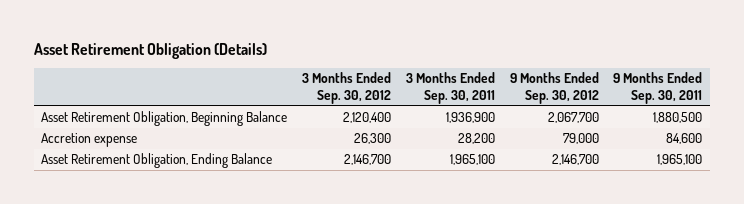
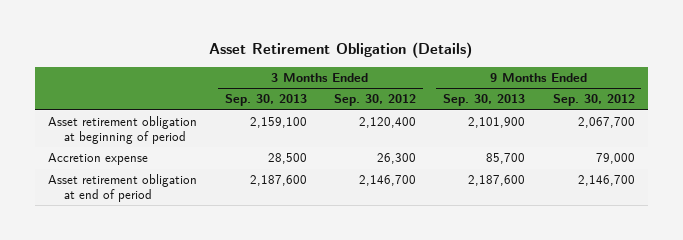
- | 3 Months Ended Sep. 30, 2012 | 3 Months Ended Sep. 30, 2011 | 9 Months Ended Sep. 30, 2012 | 9 Months Ended Sep. 30, 2011
+ | 3 Months Ended Sep. 30, 2013 | 3 Months Ended Sep. 30, 2012 | 9 Months Ended Sep. 30, 2013 | 9 Months Ended Sep. 30, 2012
- Asset Retirement Obligation, Beginning Balance | 2,120,400 | 1,936,900 | 2,067,700 | 1,880,500
+ Asset retirement obligation at beginning of period | 2,159,100 | 2,120,400 | 2,101,900 | 2,067,700
- Asset Retirement Obligation, Ending Balance | 2,146,700 | 1,965,100 | 2,146,700 | 1,965,100
+ Asset retirement obligation at end of period | 2,187,600 | 2,146,700 | 2,187,600 | 2,146,700

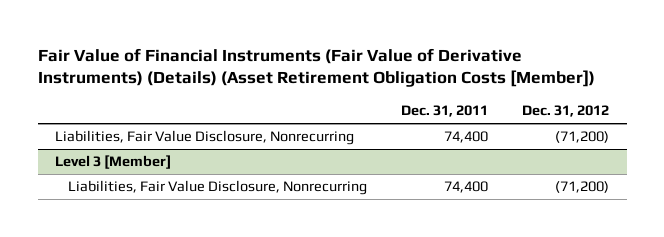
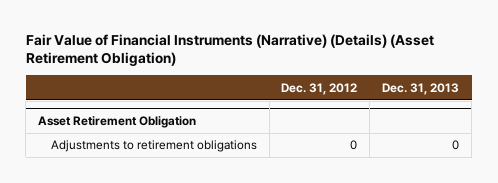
- Fair Value of Financial Instruments (Fair Value of Derivative Instruments) (Details) (Asset Retirement Obligation Costs [Member])
+ Fair Value of Financial Instruments (Narrative) (Details) (Asset Retirement Obligation)
- | Dec. 31, 2011 | Dec. 31, 2012
+ | Dec. 31, 2012 | Dec. 31, 2013
- Liabilities, Fair Value Disclosure, Nonrecurring | 74,400 | (71,200)
- Level 3 [Member]
- Liabilities, Fair Value Disclosure, Nonrecurring | 74,400 | (71,200)
+ Asset Retirement Obligation
+ Adjustments to retirement obligations | 0 | 0

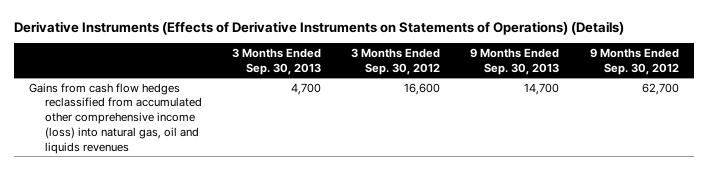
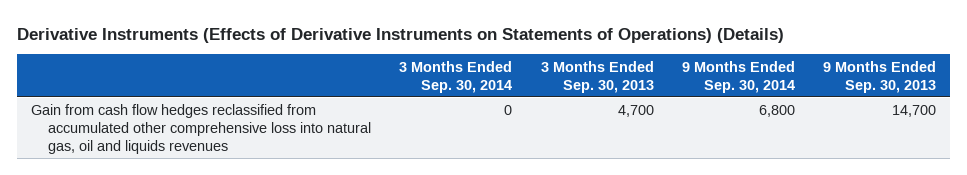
- | 3 Months Ended Sep. 30, 2013 | 3 Months Ended Sep. 30, 2012 | 9 Months Ended Sep. 30, 2013 | 9 Months Ended Sep. 30, 2012
+ | 3 Months Ended Sep. 30, 2014 | 3 Months Ended Sep. 30, 2013 | 9 Months Ended Sep. 30, 2014 | 9 Months Ended Sep. 30, 2013
- Gains from cash flow hedges reclassified from accumulated other comprehensive income (loss) into natural gas, oil and liquids revenues | 4,700 | 16,600 | 14,700 | 62,700
+ Gain from cash flow hedges reclassified from accumulated other comprehensive loss into natural gas, oil and liquids revenues | 0 | 4,700 | 6,800 | 14,700

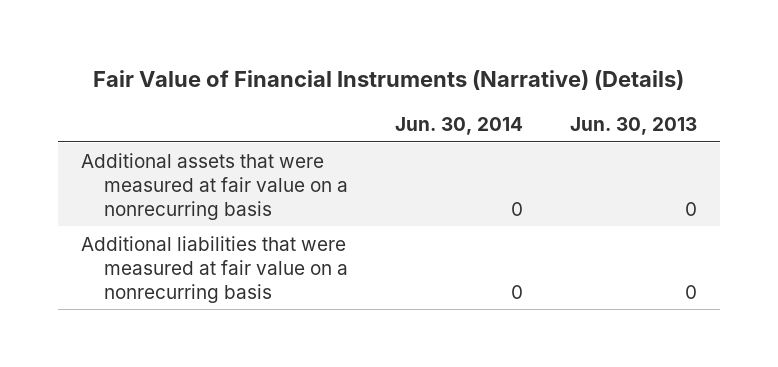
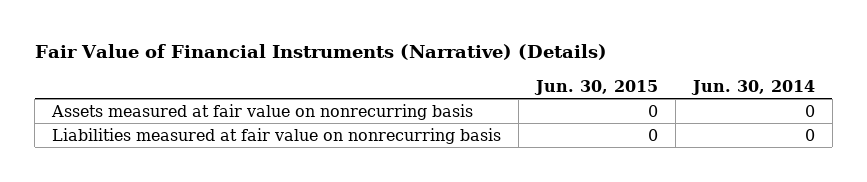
- | Jun. 30, 2014 | Jun. 30, 2013
+ | Jun. 30, 2015 | Jun. 30, 2014
- Additional assets that were measured at fair value on a nonrecurring basis | 0 | 0
- Additional liabilities that were measured at fair value on a nonrecurring basis | 0 | 0
+ Assets measured at fair value on nonrecurring basis | 0 | 0
+ Liabilities measured at fair value on nonrecurring basis | 0 | 0

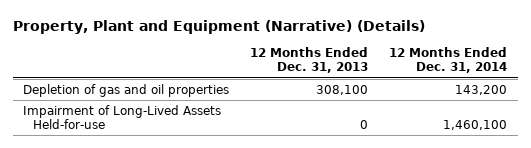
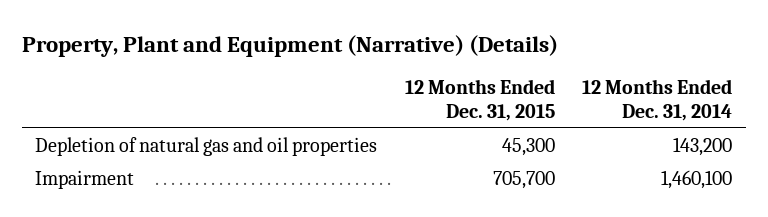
- | 12 Months Ended Dec. 31, 2013 | 12 Months Ended Dec. 31, 2014
+ | 12 Months Ended Dec. 31, 2015 | 12 Months Ended Dec. 31, 2014
- Depletion of gas and oil properties | 308,100 | 143,200
- Impairment of Long-Lived Assets Held-for-use | 0 | 1,460,100
+ Depletion of natural gas and oil properties | 45,300 | 143,200
+ Impairment | 705,700 | 1,460,100

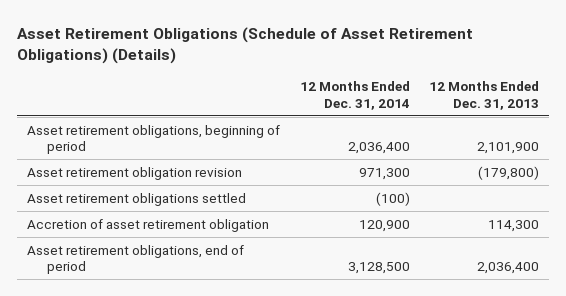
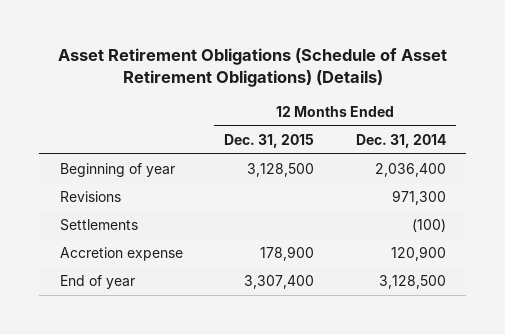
- | 12 Months Ended Dec. 31, 2014 | 12 Months Ended Dec. 31, 2013
+ | 12 Months Ended Dec. 31, 2015 | 12 Months Ended Dec. 31, 2014
- Asset retirement obligations, beginning of period | 2,036,400 | 2,101,900
- Asset retirement obligation revision | 971,300 | (179,800)
- Asset retirement obligations settled | (100) |
- Accretion of asset retirement obligation | 120,900 | 114,300
- Asset retirement obligations, end of period | 3,128,500 | 2,036,400
+ Beginning of year | 3,128,500 | 2,036,400
+ Revisions | | 971,300
+ Settlements | | (100)
+ Accretion expense | 178,900 | 120,900
+ End of year | 3,307,400 | 3,128,500

